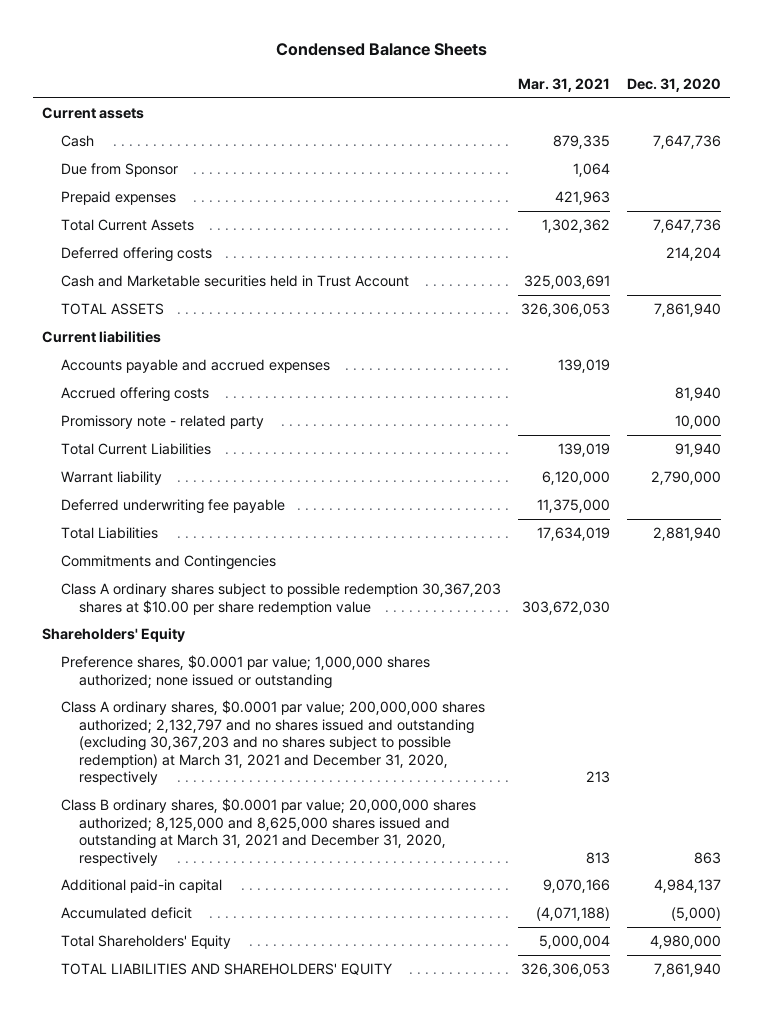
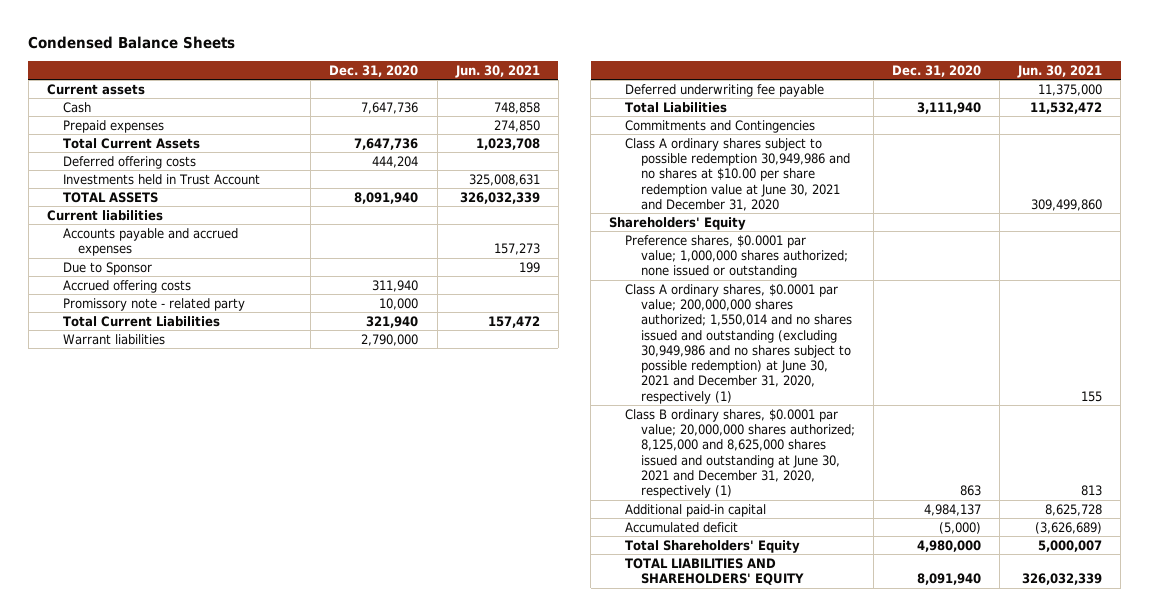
- | Mar. 31, 2021 | Dec. 31, 2020
+ | Dec. 31, 2020 | Jun. 30, 2021
- Due from Sponsor | 1,064 |
- Deferred offering costs | | 214,204
- Cash and Marketable securities held in Trust Account | 325,003,691 |
- TOTAL ASSETS | 326,306,053 | 7,861,940
+ Deferred offering costs | 444,204 |
+ Investments held in Trust Account | | 325,008,631
+ TOTAL ASSETS | 8,091,940 | 326,032,339
- Accrued offering costs | | 81,940
+ Due to Sponsor | | 199
+ Accrued offering costs | 311,940 |
- Total Current Liabilities | 139,019 | 91,940
- Warrant liability | 6,120,000 | 2,790,000
+ Total Current Liabilities | 321,940 | 157,472
+ Warrant liabilities | 2,790,000 |
- Total Liabilities | 17,634,019 | 2,881,940
+ Total Liabilities | 3,111,940 | 11,532,472
- Class A ordinary shares subject to possible redemption 30,367,203 shares at $10.00 per share redemption value | 303,672,030 |
+ Class A ordinary shares subject to possible redemption 30,949,986 and no shares at $10.00 per share redemption value at June 30, 2021 and December 31, 2020 | | 309,499,860
- Class A ordinary shares, $0.0001 par value; 200,000,000 shares authorized; 2,132,797 and no shares issued and outstanding (excluding 30,367,203 and no shares subject to possible redemption) at March 31, 2021 and December 31, 2020, respectively | 213 |
- Class B ordinary shares, $0.0001 par value; 20,000,000 shares authorized; 8,125,000 and 8,625,000 shares issued and outstanding at March 31, 2021 and December 31, 2020, respectively | 813 | 863
+ Class A ordinary shares, $0.0001 par value; 200,000,000 shares authorized; 1,550,014 and no shares issued and outstanding (excluding 30,949,986 and no shares subject to possible redemption) at June 30, 2021 and December 31, 2020, respectively (1) | | 155
+ Class B ordinary shares, $0.0001 par value; 20,000,000 shares authorized; 8,125,000 and 8,625,000 shares issued and outstanding at June 30, 2021 and December 31, 2020, respectively (1) | 863 | 813
- TOTAL LIABILITIES AND SHAREHOLDERS' EQUITY | 326,306,053 | 7,861,940
+ TOTAL LIABILITIES AND SHAREHOLDERS' EQUITY | 8,091,940 | 326,032,339

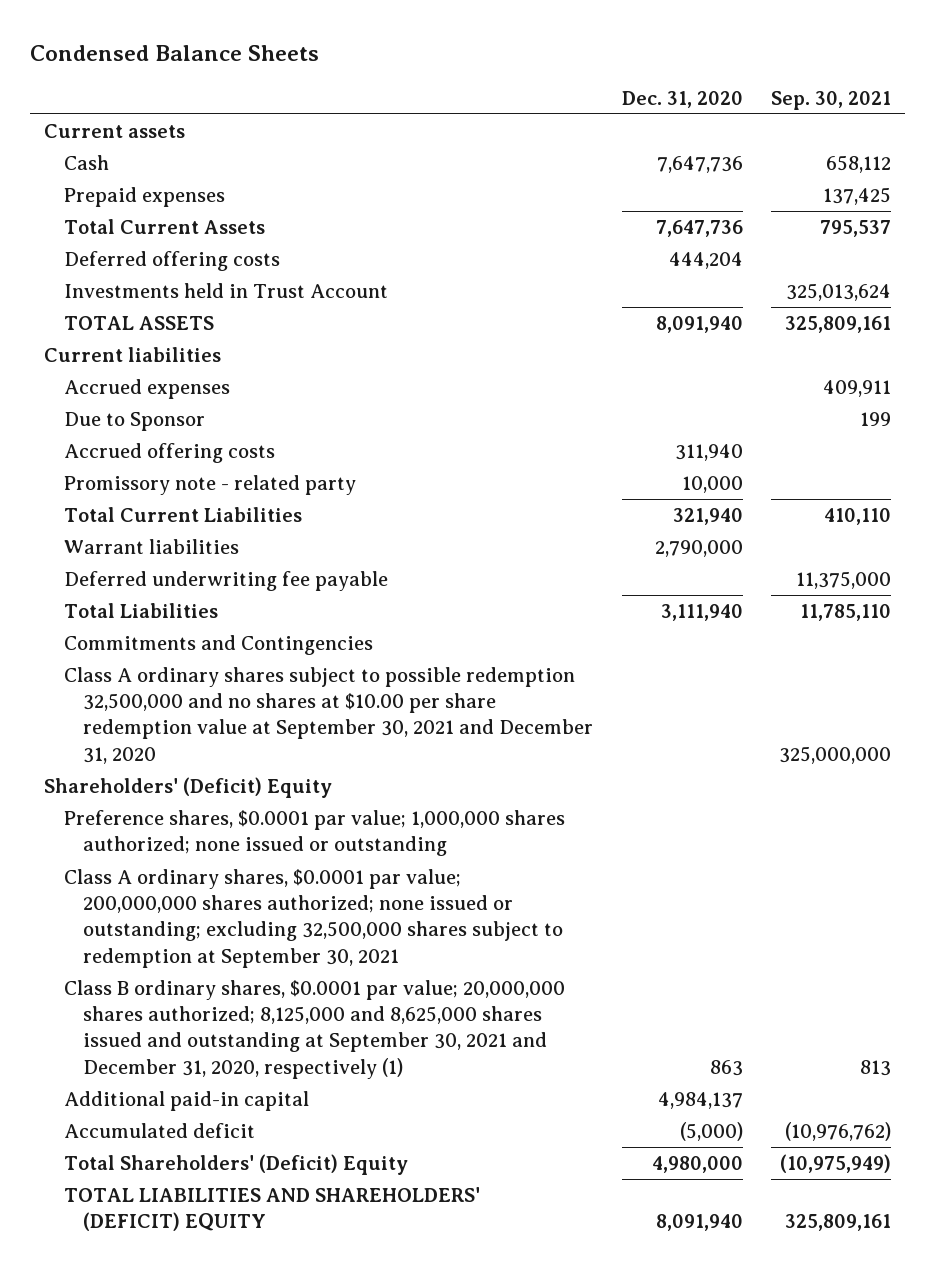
- | Dec. 31, 2020 | Jun. 30, 2021
+ | Dec. 31, 2020 | Sep. 30, 2021
- Accounts payable and accrued expenses | | 157,273
+ Accrued expenses | | 409,911
- Class A ordinary shares subject to possible redemption 30,949,986 and no shares at $10.00 per share redemption value at June 30, 2021 and December 31, 2020 | | 309,499,860
- Shareholders' Equity
+ Class A ordinary shares subject to possible redemption 32,500,000 and no shares at $10.00 per share redemption value at September 30, 2021 and December 31, 2020 | | 325,000,000
+ Shareholders' (Deficit) Equity
- Class A ordinary shares, $0.0001 par value; 200,000,000 shares authorized; 1,550,014 and no shares issued and outstanding (excluding 30,949,986 and no shares subject to possible redemption) at June 30, 2021 and December 31, 2020, respectively (1) | | 155
- Class B ordinary shares, $0.0001 par value; 20,000,000 shares authorized; 8,125,000 and 8,625,000 shares issued and outstanding at June 30, 2021 and December 31, 2020, respectively (1) | 863 | 813
+ Class A ordinary shares, $0.0001 par value; 200,000,000 shares authorized; none issued or outstanding; excluding 32,500,000 shares subject to redemption at September 30, 2021
+ Class B ordinary shares, $0.0001 par value; 20,000,000 shares authorized; 8,125,000 and 8,625,000 shares issued and outstanding at September 30, 2021 and December 31, 2020, respectively (1) | 863 | 813
- Total Shareholders' Equity | 4,980,000 | 5,000,007
- TOTAL LIABILITIES AND SHAREHOLDERS' EQUITY | 8,091,940 | 326,032,339
+ Total Shareholders' (Deficit) Equity | 4,980,000 | (10,975,949)
+ TOTAL LIABILITIES AND SHAREHOLDERS' (DEFICIT) EQUITY | 8,091,940 | 325,809,161

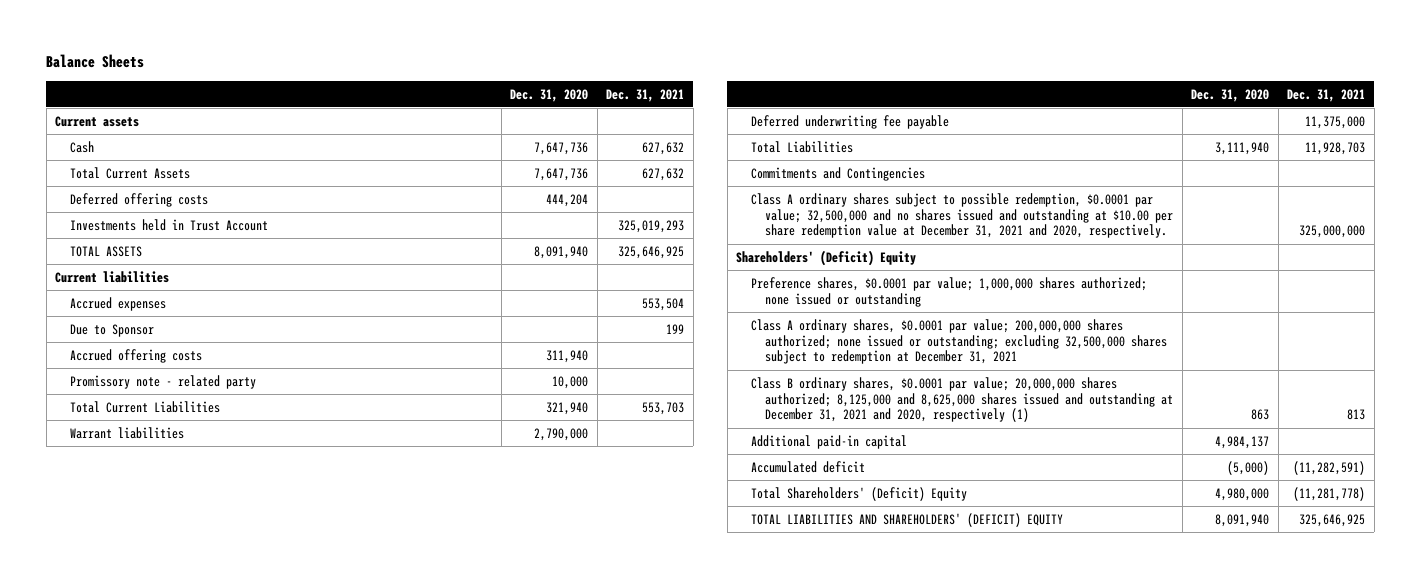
- Condensed Balance Sheets
+ Balance Sheets
- | Dec. 31, 2020 | Sep. 30, 2021
+ | Dec. 31, 2020 | Dec. 31, 2021
- Prepaid expenses | | 137,425
- Class A ordinary shares subject to possible redemption 32,500,000 and no shares at $10.00 per share redemption value at September 30, 2021 and December 31, 2020 | | 325,000,000
+ Class A ordinary shares subject to possible redemption, $0.0001 par value; 32,500,000 and no shares issued and outstanding at $10.00 per share redemption value at December 31, 2021 and 2020, respectively. | | 325,000,000
- Class A ordinary shares, $0.0001 par value; 200,000,000 shares authorized; none issued or outstanding; excluding 32,500,000 shares subject to redemption at September 30, 2021
- Class B ordinary shares, $0.0001 par value; 20,000,000 shares authorized; 8,125,000 and 8,625,000 shares issued and outstanding at September 30, 2021 and December 31, 2020, respectively (1) | 863 | 813
+ Class A ordinary shares, $0.0001 par value; 200,000,000 shares authorized; none issued or outstanding; excluding 32,500,000 shares subject to redemption at December 31, 2021
+ Class B ordinary shares, $0.0001 par value; 20,000,000 shares authorized; 8,125,000 and 8,625,000 shares issued and outstanding at December 31, 2021 and 2020, respectively (1) | 863 | 813

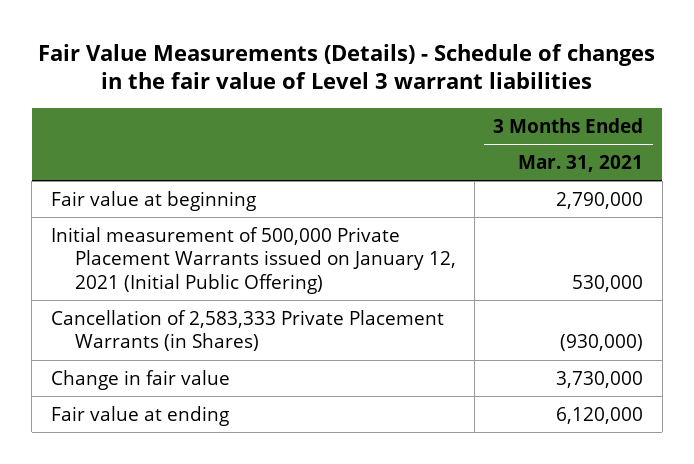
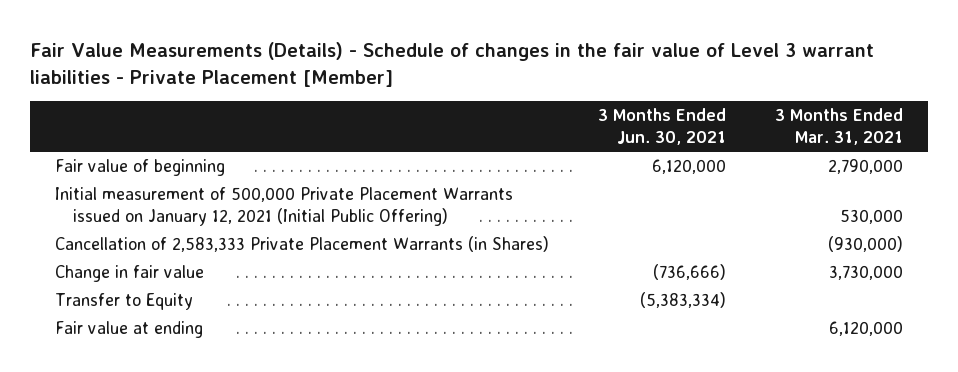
- Fair Value Measurements (Details) - Schedule of changes in the fair value of Level 3 warrant liabilities
+ Fair Value Measurements (Details) - Schedule of changes in the fair value of Level 3 warrant liabilities - Private Placement [Member]
- | 3 Months Ended Mar. 31, 2021
+ | 3 Months Ended Jun. 30, 2021 | 3 Months Ended Mar. 31, 2021
- Fair value at beginning | 2,790,000
+ Fair value of beginning | 6,120,000 | 2,790,000
+ Transfer to Equity | (5,383,334) |

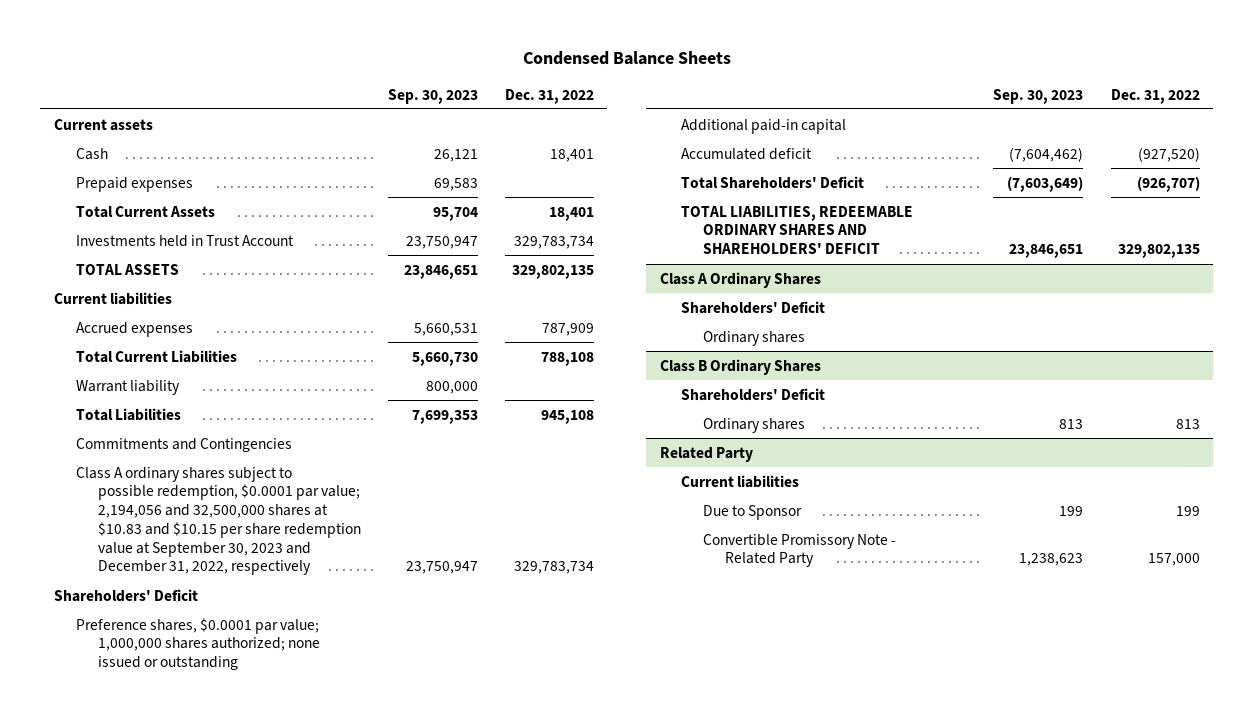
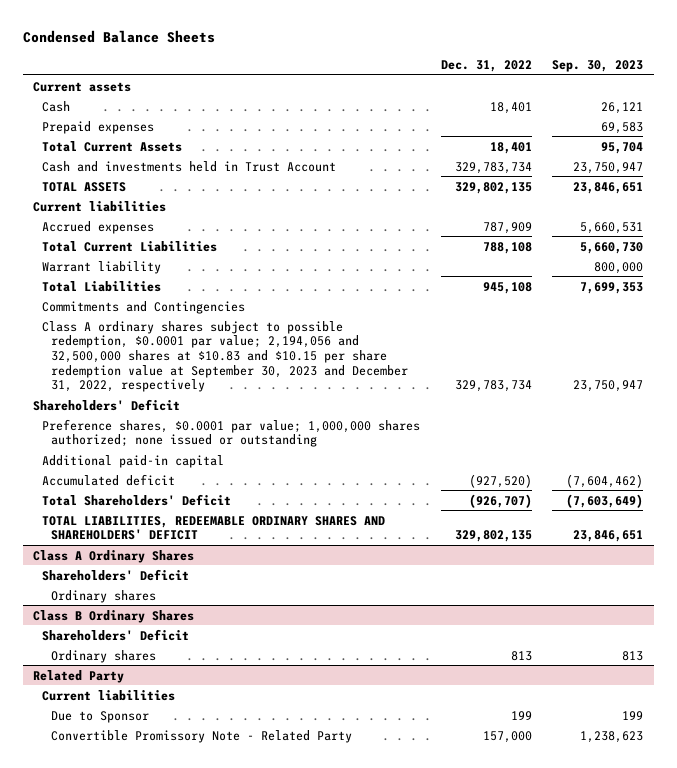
- | Sep. 30, 2023 | Dec. 31, 2022
+ | Dec. 31, 2022 | Sep. 30, 2023
- Investments held in Trust Account | 23,750,947 | 329,783,734
+ Cash and investments held in Trust Account | 329,783,734 | 23,750,947

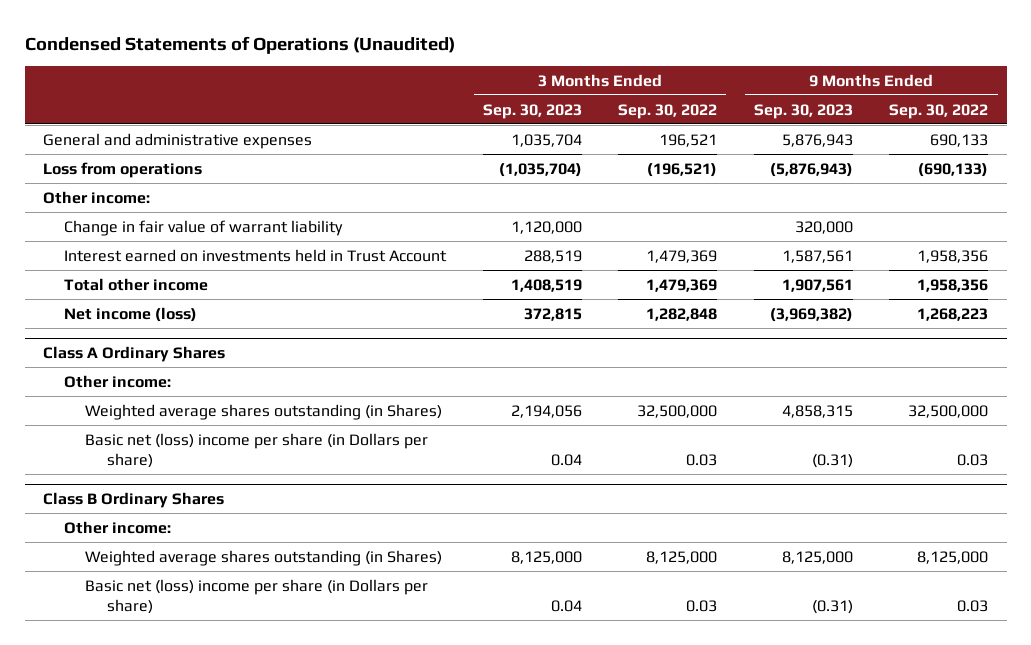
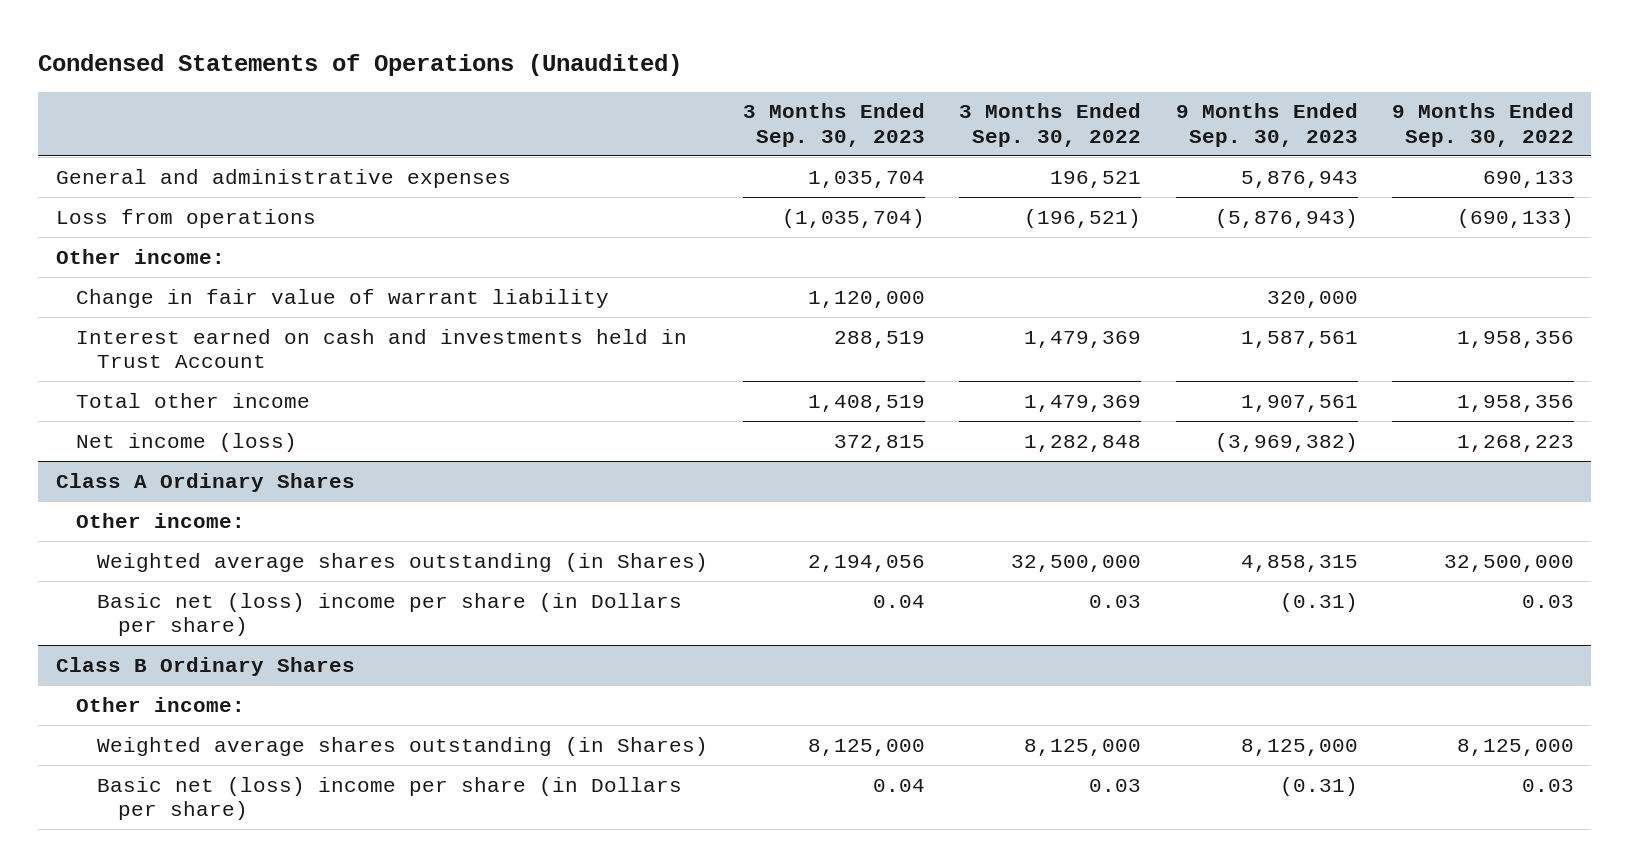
- Interest earned on investments held in Trust Account | 288,519 | 1,479,369 | 1,587,561 | 1,958,356
+ Interest earned on cash and investments held in Trust Account | 288,519 | 1,479,369 | 1,587,561 | 1,958,356

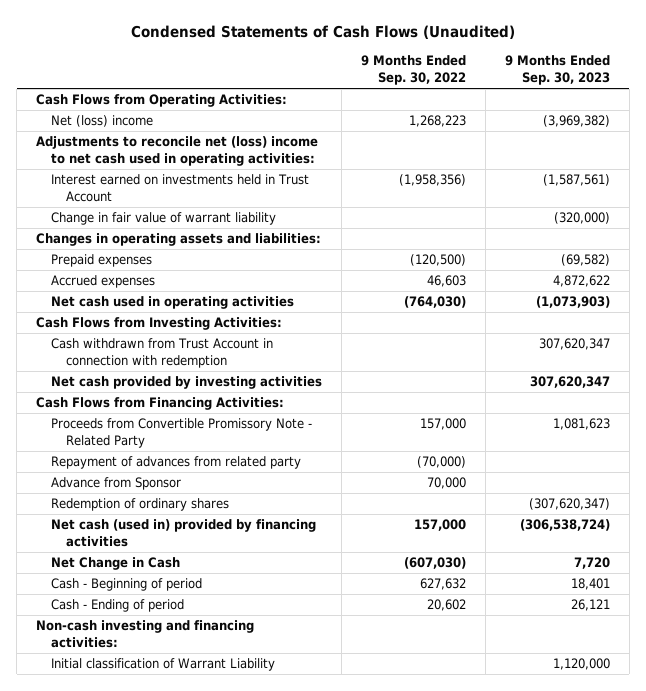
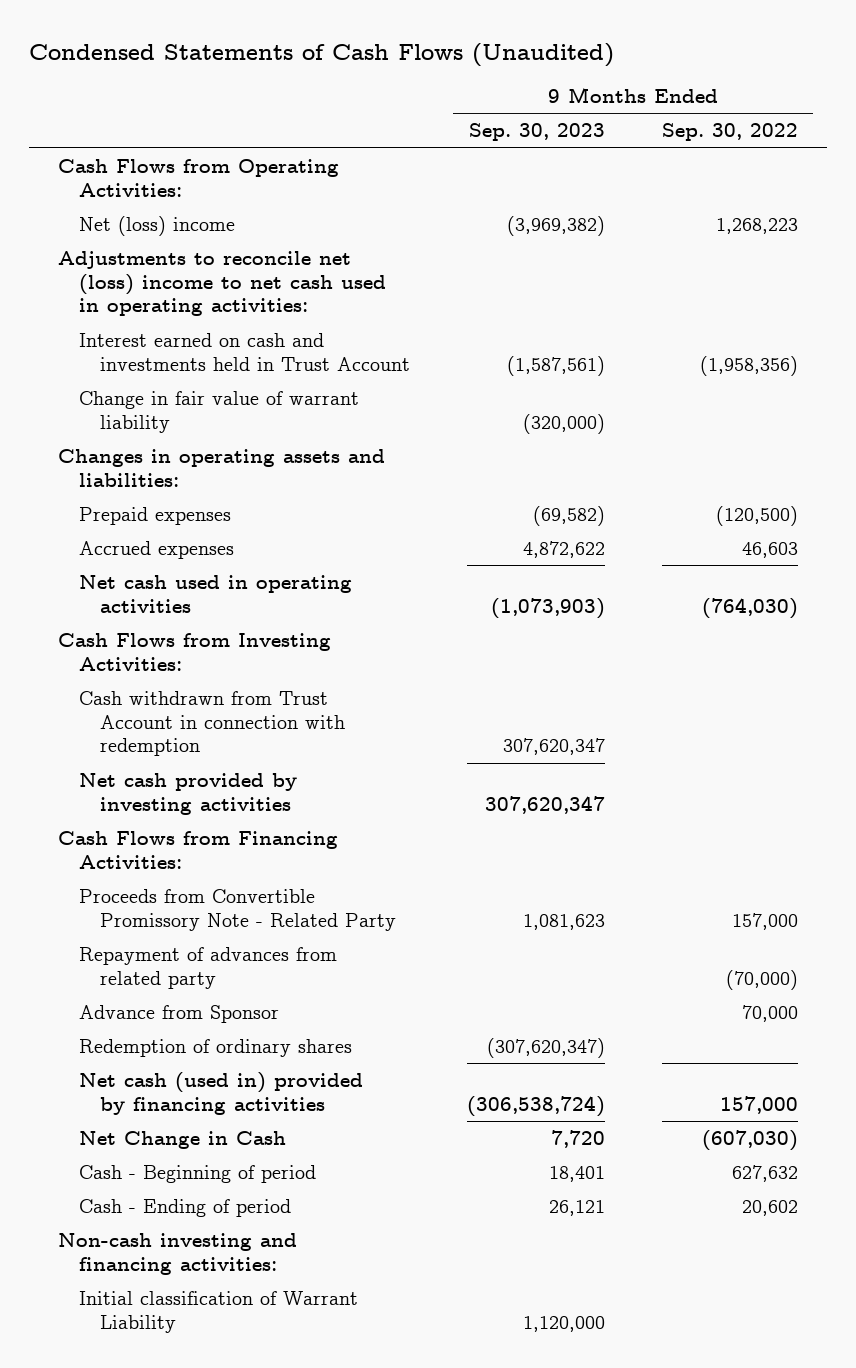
- | 9 Months Ended Sep. 30, 2022 | 9 Months Ended Sep. 30, 2023
+ | 9 Months Ended Sep. 30, 2023 | 9 Months Ended Sep. 30, 2022
- Interest earned on investments held in Trust Account | (1,958,356) | (1,587,561)
+ Interest earned on cash and investments held in Trust Account | (1,587,561) | (1,958,356)

